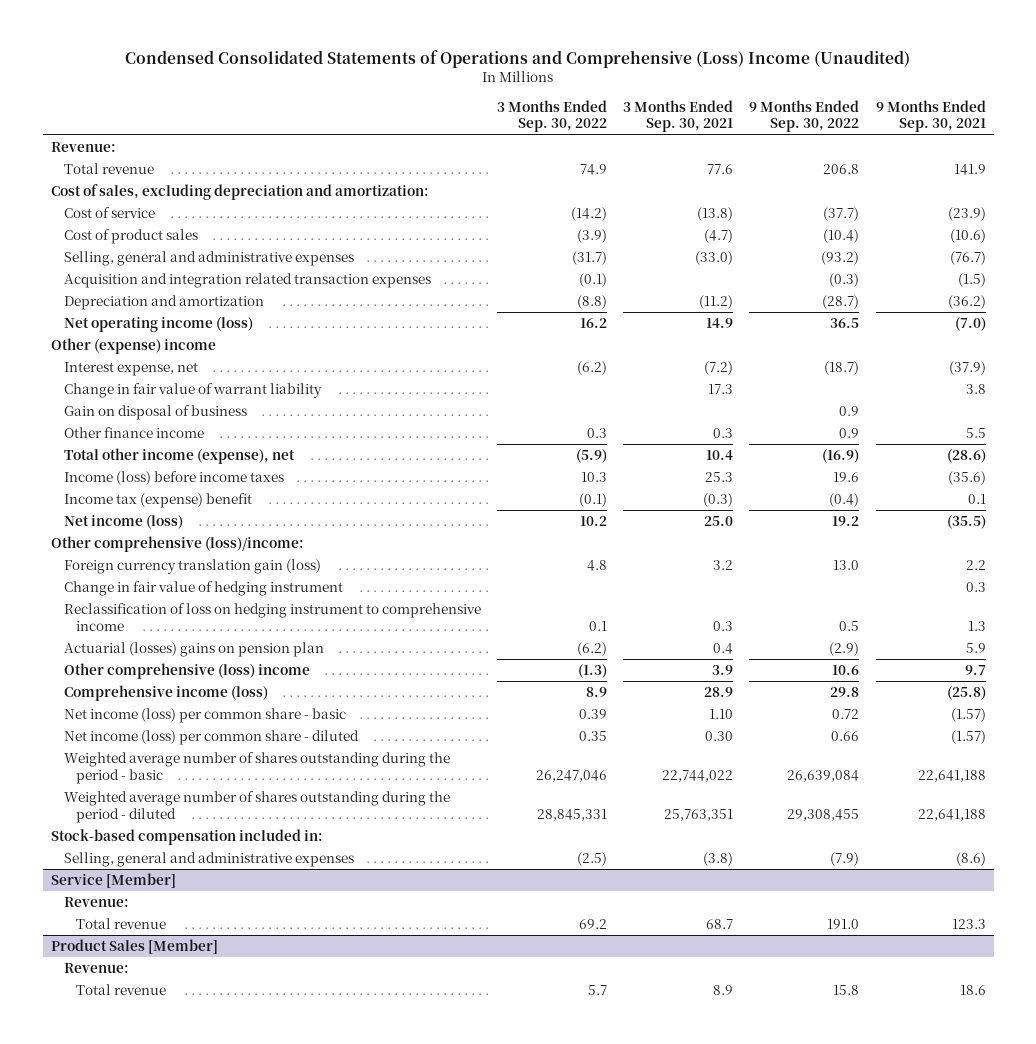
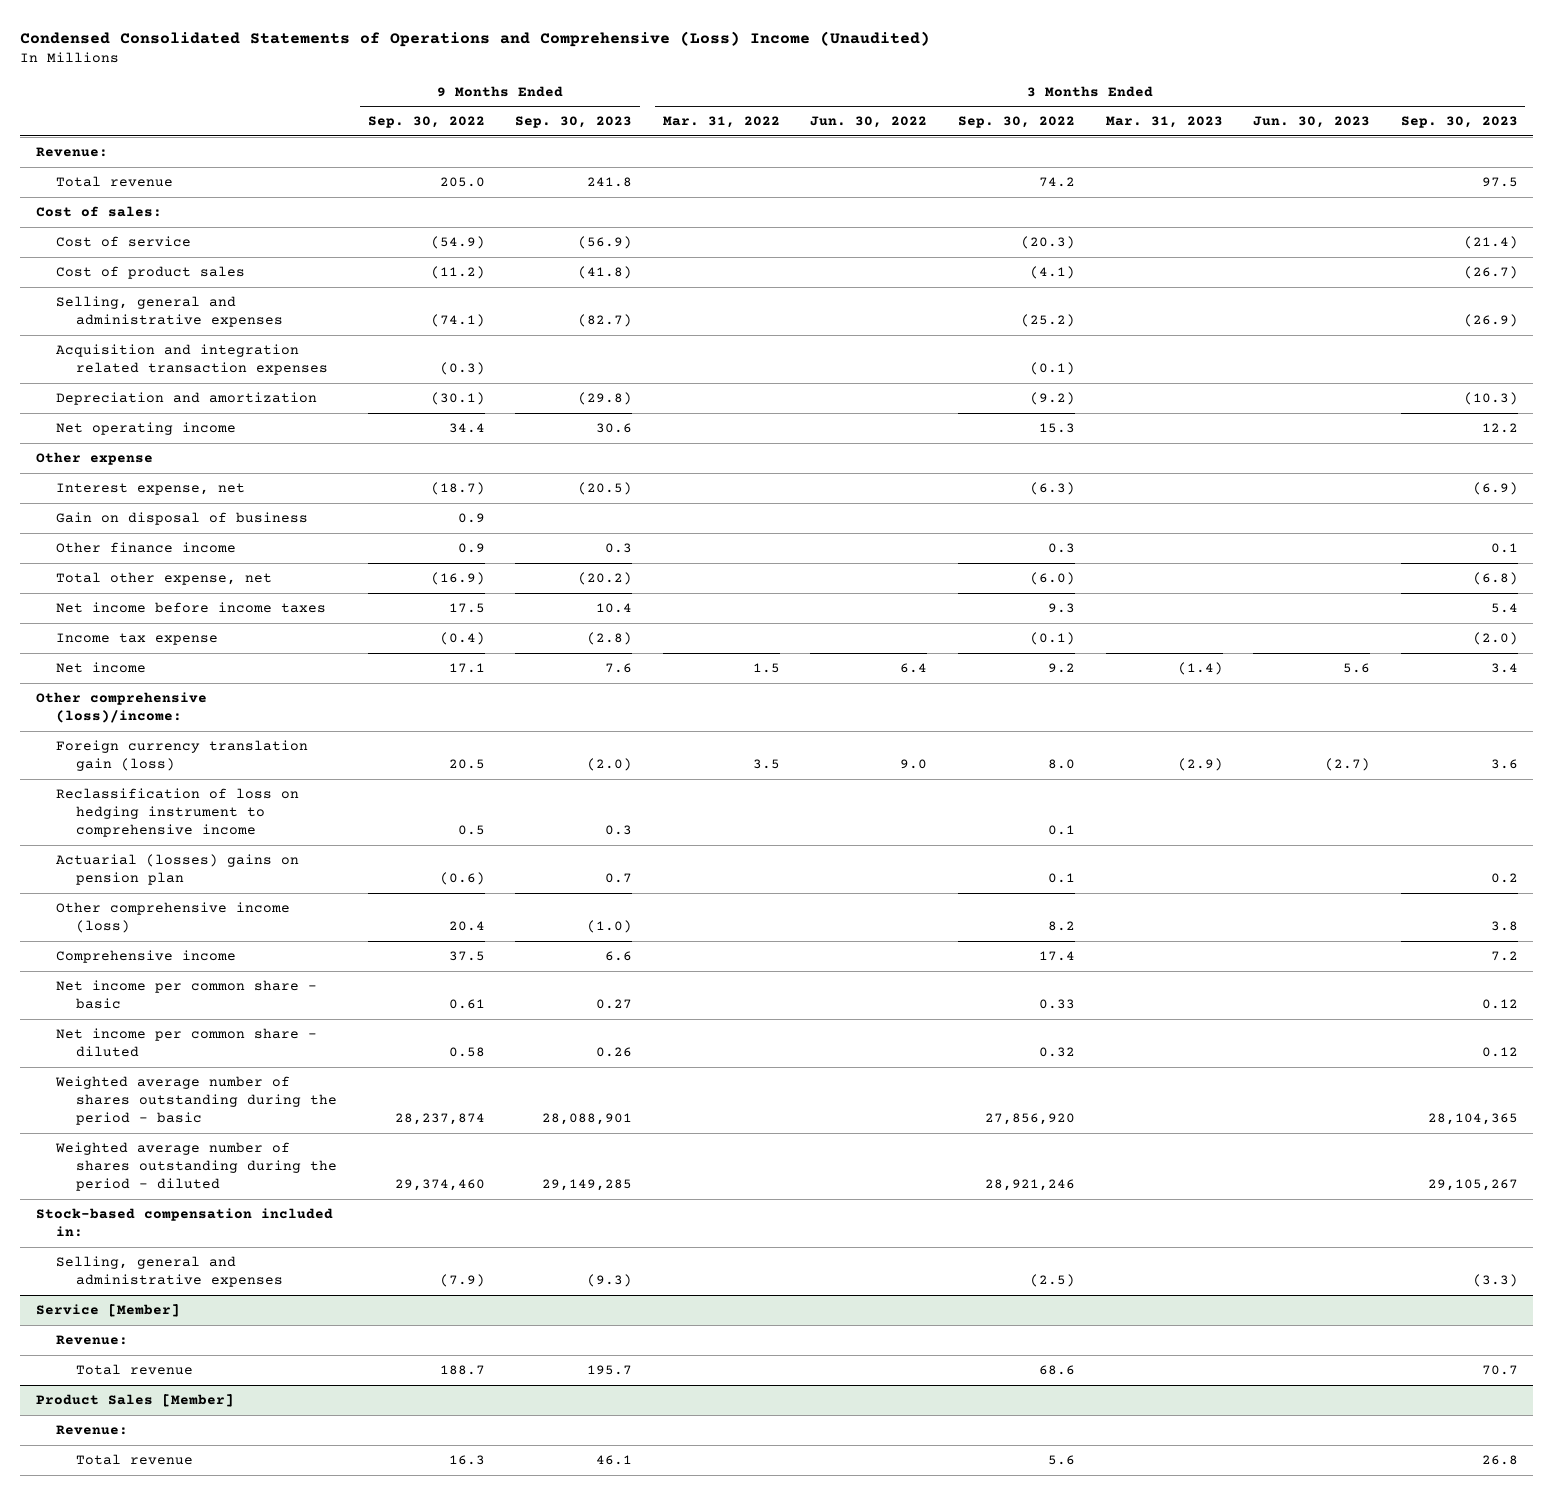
- | 3 Months Ended Sep. 30, 2022 | 3 Months Ended Sep. 30, 2021 | 9 Months Ended Sep. 30, 2022 | 9 Months Ended Sep. 30, 2021
+ | 9 Months Ended Sep. 30, 2022 | 9 Months Ended Sep. 30, 2023 | 3 Months Ended Mar. 31, 2022 | 3 Months Ended Jun. 30, 2022 | 3 Months Ended Sep. 30, 2022 | 3 Months Ended Mar. 31, 2023 | 3 Months Ended Jun. 30, 2023 | 3 Months Ended Sep. 30, 2023
- Total revenue | 74.9 | 77.6 | 206.8 | 141.9
- Cost of sales, excluding depreciation and amortization:
- Cost of service | (14.2) | (13.8) | (37.7) | (23.9)
- Cost of product sales | (3.9) | (4.7) | (10.4) | (10.6)
- Selling, general and administrative expenses | (31.7) | (33.0) | (93.2) | (76.7)
+ Total revenue | 205.0 | 241.8 | | | 74.2 | | | 97.5
+ Cost of sales:
+ Cost of service | (54.9) | (56.9) | | | (20.3) | | | (21.4)
+ Cost of product sales | (11.2) | (41.8) | | | (4.1) | | | (26.7)
+ Selling, general and administrative expenses | (74.1) | (82.7) | | | (25.2) | | | (26.9)
- Depreciation and amortization | (8.8) | (11.2) | (28.7) | (36.2)
- Net operating income (loss) | 16.2 | 14.9 | 36.5 | (7.0)
- Other (expense) income
- Interest expense, net | (6.2) | (7.2) | (18.7) | (37.9)
- Change in fair value of warrant liability | | 17.3 | | 3.8
+ Depreciation and amortization | (30.1) | (29.8) | | | (9.2) | | | (10.3)
+ Net operating income | 34.4 | 30.6 | | | 15.3 | | | 12.2
+ Other expense
+ Interest expense, net | (18.7) | (20.5) | | | (6.3) | | | (6.9)
- Total other income (expense), net | (5.9) | 10.4 | (16.9) | (28.6)
- Income (loss) before income taxes | 10.3 | 25.3 | 19.6 | (35.6)
- Income tax (expense) benefit | (0.1) | (0.3) | (0.4) | 0.1
- Net income (loss) | 10.2 | 25.0 | 19.2 | (35.5)
+ Total other expense, net | (16.9) | (20.2) | | | (6.0) | | | (6.8)
+ Net income before income taxes | 17.5 | 10.4 | | | 9.3 | | | 5.4
+ Income tax expense | (0.4) | (2.8) | | | (0.1) | | | (2.0)
+ Net income | 17.1 | 7.6 | 1.5 | 6.4 | 9.2 | (1.4) | 5.6 | 3.4
- Foreign currency translation gain (loss) | 4.8 | 3.2 | 13.0 | 2.2
- Change in fair value of hedging instrument | | | | 0.3
+ Foreign currency translation gain (loss) | 20.5 | (2.0) | 3.5 | 9.0 | 8.0 | (2.9) | (2.7) | 3.6
- Actuarial (losses) gains on pension plan | (6.2) | 0.4 | (2.9) | 5.9
- Other comprehensive (loss) income | (1.3) | 3.9 | 10.6 | 9.7
- Comprehensive income (loss) | 8.9 | 28.9 | 29.8 | (25.8)
- Net income (loss) per common share - basic | 0.39 | 1.10 | 0.72 | (1.57)
- Net income (loss) per common share - diluted | 0.35 | 0.30 | 0.66 | (1.57)
- Weighted average number of shares outstanding during the period - basic | 26,247,046 | 22,744,022 | 26,639,084 | 22,641,188
- Weighted average number of shares outstanding during the period - diluted | 28,845,331 | 25,763,351 | 29,308,455 | 22,641,188
+ Actuarial (losses) gains on pension plan | (0.6) | 0.7 | | | 0.1 | | | 0.2
+ Other comprehensive income (loss) | 20.4 | (1.0) | | | 8.2 | | | 3.8
+ Comprehensive income | 37.5 | 6.6 | | | 17.4 | | | 7.2
+ Net income per common share - basic | 0.61 | 0.27 | | | 0.33 | | | 0.12
+ Net income per common share - diluted | 0.58 | 0.26 | | | 0.32 | | | 0.12
+ Weighted average number of shares outstanding during the period - basic | 28,237,874 | 28,088,901 | | | 27,856,920 | | | 28,104,365
+ Weighted average number of shares outstanding during the period - diluted | 29,374,460 | 29,149,285 | | | 28,921,246 | | | 29,105,267
@ Service [Member]
- Total revenue | 69.2 | 68.7 | 191.0 | 123.3
+ Total revenue | 188.7 | 195.7 | | | 68.6 | | | 70.7
@ Product Sales [Member]
- Total revenue | 5.7 | 8.9 | 15.8 | 18.6
+ Total revenue | 16.3 | 46.1 | | | 5.6 | | | 26.8

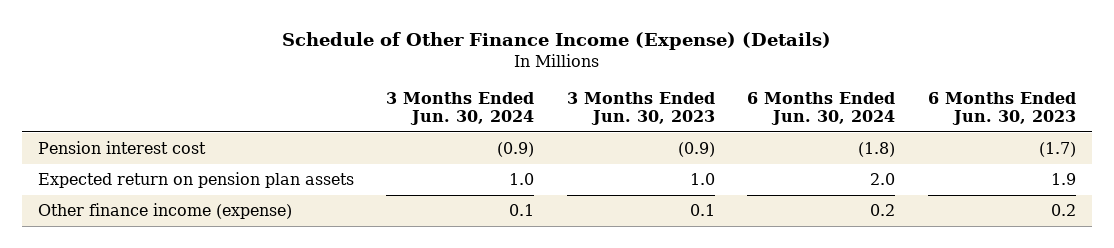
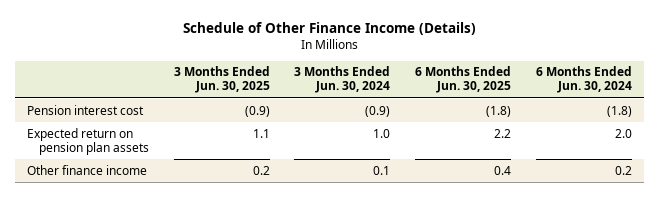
- Schedule of Other Finance Income (Expense) (Details)
+ Schedule of Other Finance Income (Details)
- | 3 Months Ended Jun. 30, 2024 | 3 Months Ended Jun. 30, 2023 | 6 Months Ended Jun. 30, 2024 | 6 Months Ended Jun. 30, 2023
+ | 3 Months Ended Jun. 30, 2025 | 3 Months Ended Jun. 30, 2024 | 6 Months Ended Jun. 30, 2025 | 6 Months Ended Jun. 30, 2024
- Other finance income (expense) | 0.1 | 0.1 | 0.2 | 0.2
+ Other finance income | 0.2 | 0.1 | 0.4 | 0.2

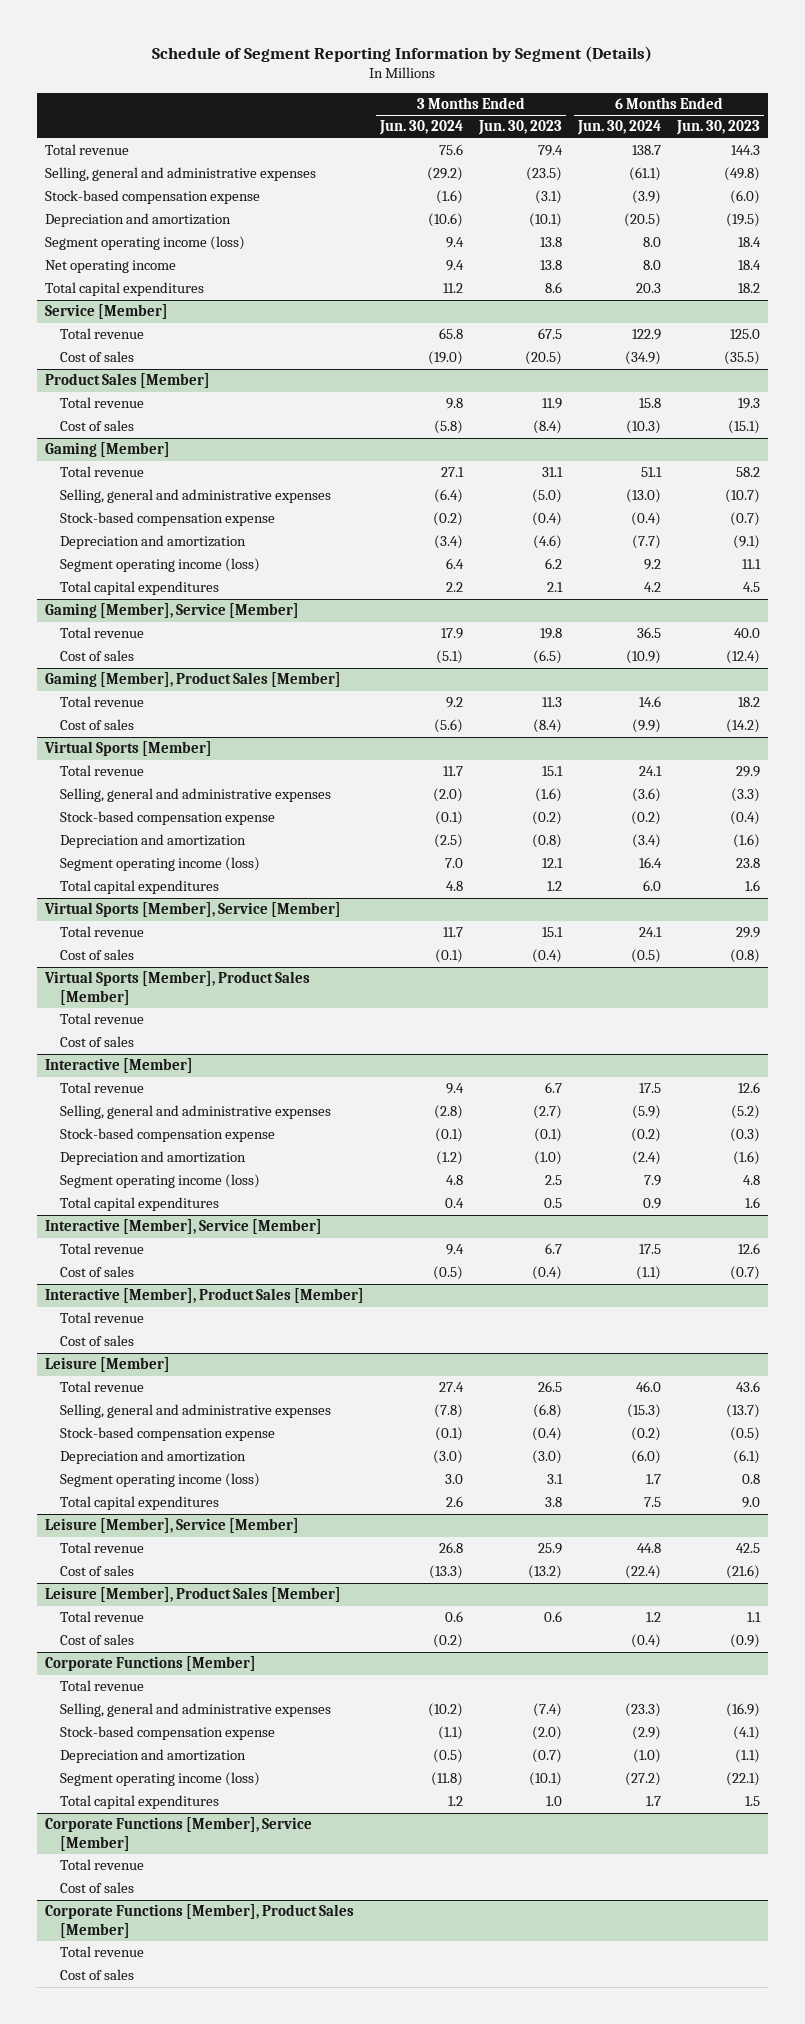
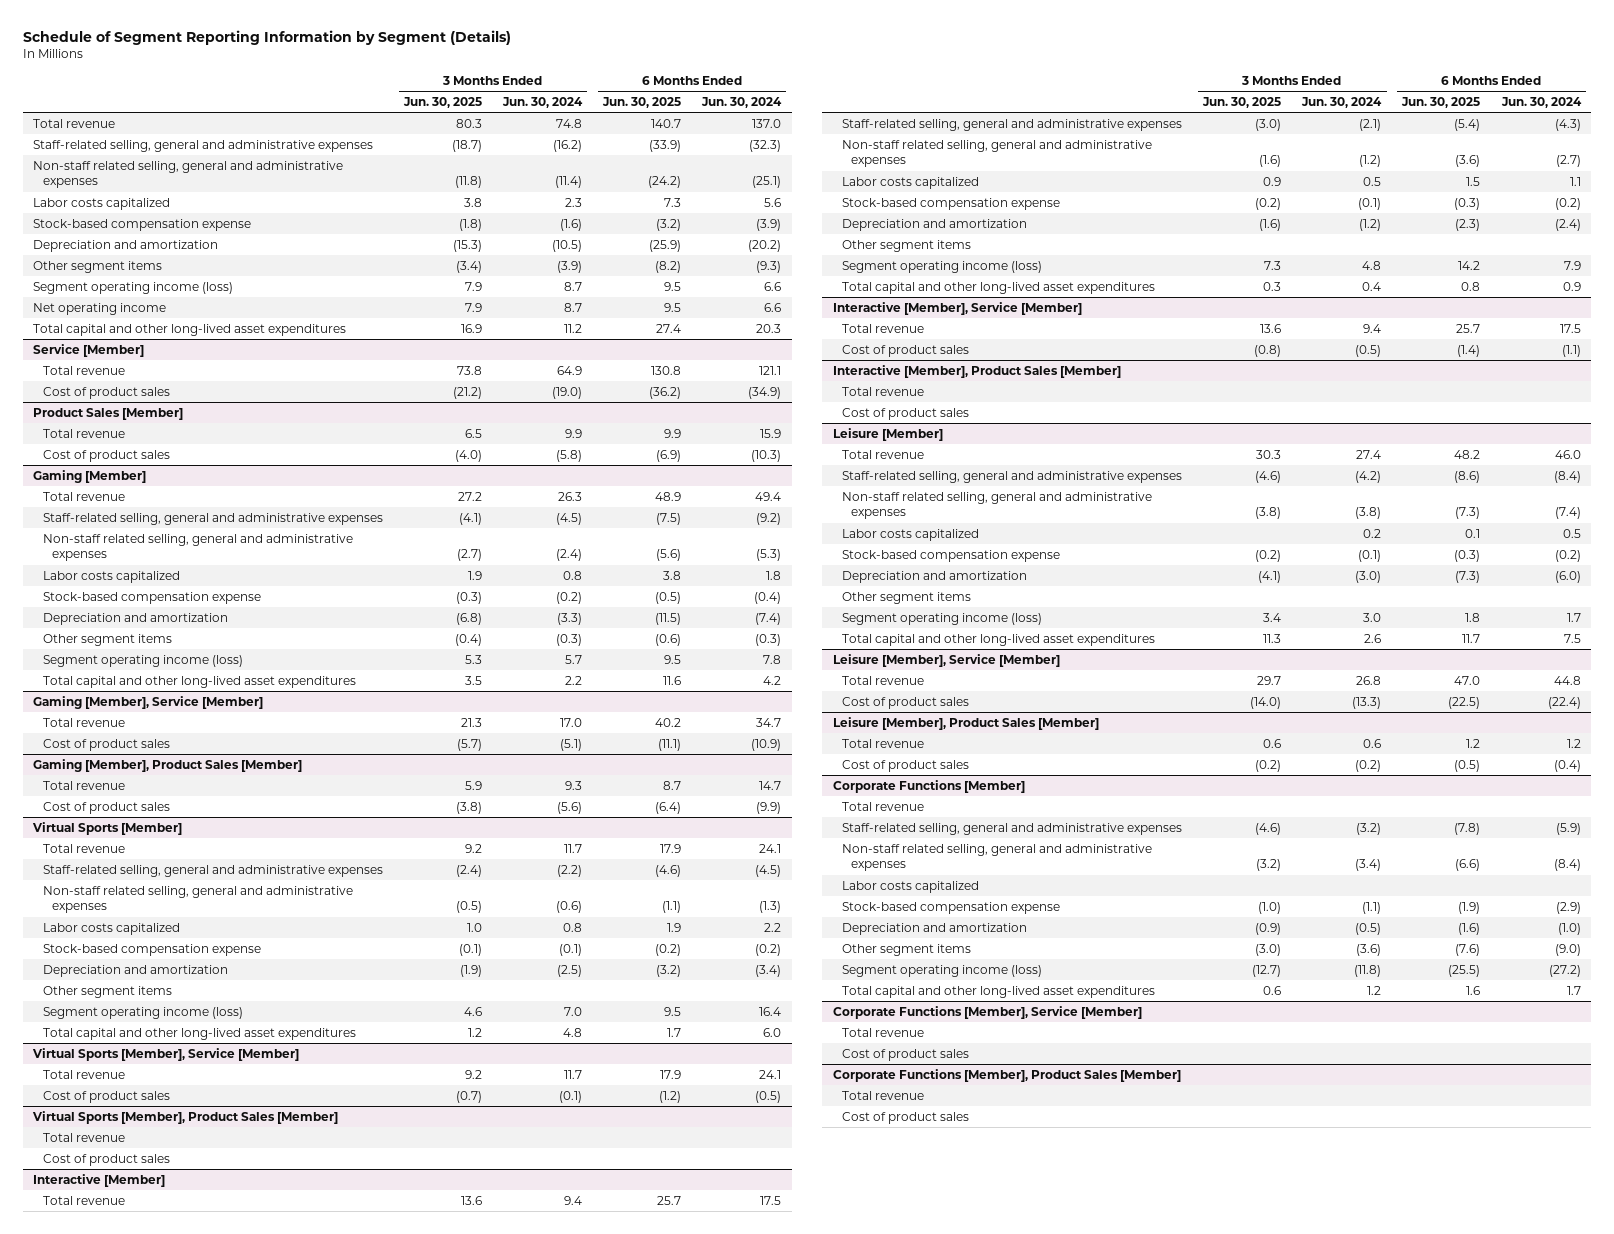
- | 3 Months Ended Jun. 30, 2024 | 3 Months Ended Jun. 30, 2023 | 6 Months Ended Jun. 30, 2024 | 6 Months Ended Jun. 30, 2023
+ | 3 Months Ended Jun. 30, 2025 | 3 Months Ended Jun. 30, 2024 | 6 Months Ended Jun. 30, 2025 | 6 Months Ended Jun. 30, 2024
- Total revenue | 75.6 | 79.4 | 138.7 | 144.3
- Selling, general and administrative expenses | (29.2) | (23.5) | (61.1) | (49.8)
+ Total revenue | 80.3 | 74.8 | 140.7 | 137.0
+ Staff-related selling, general and administrative expenses | (18.7) | (16.2) | (33.9) | (32.3)
+ Non-staff related selling, general and administrative expenses | (11.8) | (11.4) | (24.2) | (25.1)
+ Labor costs capitalized | 3.8 | 2.3 | 7.3 | 5.6
- Depreciation and amortization | (10.6) | (10.1) | (20.5) | (19.5)
- Segment operating income (loss) | 9.4 | 13.8 | 8.0 | 18.4
- Net operating income | 9.4 | 13.8 | 8.0 | 18.4
- Total capital expenditures | 11.2 | 8.6 | 20.3 | 18.2
+ Depreciation and amortization | (15.3) | (10.5) | (25.9) | (20.2)
+ Other segment items | (3.4) | (3.9) | (8.2) | (9.3)
+ Segment operating income (loss) | 7.9 | 8.7 | 9.5 | 6.6
+ Net operating income | 7.9 | 8.7 | 9.5 | 6.6
+ Total capital and other long-lived asset expenditures | 16.9 | 11.2 | 27.4 | 20.3
@ Service [Member]
- Total revenue | 65.8 | 67.5 | 122.9 | 125.0
- Cost of sales | (19.0) | (20.5) | (34.9) | (35.5)
+ Total revenue | 73.8 | 64.9 | 130.8 | 121.1
+ Cost of product sales | (21.2) | (19.0) | (36.2) | (34.9)
@ Product Sales [Member]
- Total revenue | 9.8 | 11.9 | 15.8 | 19.3
- Cost of sales | (5.8) | (8.4) | (10.3) | (15.1)
+ Total revenue | 6.5 | 9.9 | 9.9 | 15.9
+ Cost of product sales | (4.0) | (5.8) | (6.9) | (10.3)
@ Gaming [Member]
- Total revenue | 27.1 | 31.1 | 51.1 | 58.2
- Selling, general and administrative expenses | (6.4) | (5.0) | (13.0) | (10.7)
+ Total revenue | 27.2 | 26.3 | 48.9 | 49.4
+ Staff-related selling, general and administrative expenses | (4.1) | (4.5) | (7.5) | (9.2)
+ Non-staff related selling, general and administrative expenses | (2.7) | (2.4) | (5.6) | (5.3)
+ Labor costs capitalized | 1.9 | 0.8 | 3.8 | 1.8
- Depreciation and amortization | (3.4) | (4.6) | (7.7) | (9.1)
- Segment operating income (loss) | 6.4 | 6.2 | 9.2 | 11.1
- Total capital expenditures | 2.2 | 2.1 | 4.2 | 4.5
+ Depreciation and amortization | (6.8) | (3.3) | (11.5) | (7.4)
+ Other segment items | (0.4) | (0.3) | (0.6) | (0.3)
+ Segment operating income (loss) | 5.3 | 5.7 | 9.5 | 7.8
+ Total capital and other long-lived asset expenditures | 3.5 | 2.2 | 11.6 | 4.2
@ Gaming [Member], Service [Member]
- Total revenue | 17.9 | 19.8 | 36.5 | 40.0
- Cost of sales | (5.1) | (6.5) | (10.9) | (12.4)
+ Total revenue | 21.3 | 17.0 | 40.2 | 34.7
+ Cost of product sales | (5.7) | (5.1) | (11.1) | (10.9)
@ Gaming [Member], Product Sales [Member]
- Total revenue | 9.2 | 11.3 | 14.6 | 18.2
- Cost of sales | (5.6) | (8.4) | (9.9) | (14.2)
+ Total revenue | 5.9 | 9.3 | 8.7 | 14.7
+ Cost of product sales | (3.8) | (5.6) | (6.4) | (9.9)
@ Virtual Sports [Member]
- Selling, general and administrative expenses | (2.0) | (1.6) | (3.6) | (3.3)
+ Staff-related selling, general and administrative expenses | (2.4) | (2.2) | (4.6) | (4.5)
+ Non-staff related selling, general and administrative expenses | (0.5) | (0.6) | (1.1) | (1.3)
+ Labor costs capitalized | 1.0 | 0.8 | 1.9 | 2.2
+ Other segment items
- Total capital expenditures | 4.8 | 1.2 | 6.0 | 1.6
+ Total capital and other long-lived asset expenditures | 1.2 | 4.8 | 1.7 | 6.0
@ Virtual Sports [Member], Service [Member]
- Cost of sales | (0.1) | (0.4) | (0.5) | (0.8)
+ Cost of product sales | (0.7) | (0.1) | (1.2) | (0.5)
@ Virtual Sports [Member], Product Sales [Member]
- Cost of sales
+ Cost of product sales
@ Interactive [Member]
- Selling, general and administrative expenses | (2.8) | (2.7) | (5.9) | (5.2)
+ Staff-related selling, general and administrative expenses | (3.0) | (2.1) | (5.4) | (4.3)
+ Non-staff related selling, general and administrative expenses | (1.6) | (1.2) | (3.6) | (2.7)
+ Labor costs capitalized | 0.9 | 0.5 | 1.5 | 1.1
+ Other segment items
- Total capital expenditures | 0.4 | 0.5 | 0.9 | 1.6
+ Total capital and other long-lived asset expenditures | 0.3 | 0.4 | 0.8 | 0.9
@ Interactive [Member], Service [Member]
- Cost of sales | (0.5) | (0.4) | (1.1) | (0.7)
+ Cost of product sales | (0.8) | (0.5) | (1.4) | (1.1)
@ Interactive [Member], Product Sales [Member]
- Cost of sales
+ Cost of product sales
@ Leisure [Member]
- Selling, general and administrative expenses | (7.8) | (6.8) | (15.3) | (13.7)
+ Staff-related selling, general and administrative expenses | (4.6) | (4.2) | (8.6) | (8.4)
+ Non-staff related selling, general and administrative expenses | (3.8) | (3.8) | (7.3) | (7.4)
+ Labor costs capitalized | | 0.2 | 0.1 | 0.5
+ Other segment items
- Total capital expenditures | 2.6 | 3.8 | 7.5 | 9.0
+ Total capital and other long-lived asset expenditures | 11.3 | 2.6 | 11.7 | 7.5
@ Leisure [Member], Service [Member]
- Cost of sales | (13.3) | (13.2) | (22.4) | (21.6)
+ Cost of product sales | (14.0) | (13.3) | (22.5) | (22.4)
@ Leisure [Member], Product Sales [Member]
- Cost of sales | (0.2) | | (0.4) | (0.9)
+ Cost of product sales | (0.2) | (0.2) | (0.5) | (0.4)
@ Corporate Functions [Member]
- Selling, general and administrative expenses | (10.2) | (7.4) | (23.3) | (16.9)
+ Staff-related selling, general and administrative expenses | (4.6) | (3.2) | (7.8) | (5.9)
+ Non-staff related selling, general and administrative expenses | (3.2) | (3.4) | (6.6) | (8.4)
+ Labor costs capitalized
+ Other segment items | (3.0) | (3.6) | (7.6) | (9.0)
- Total capital expenditures | 1.2 | 1.0 | 1.7 | 1.5
+ Total capital and other long-lived asset expenditures | 0.6 | 1.2 | 1.6 | 1.7
@ Corporate Functions [Member], Service [Member]
- Cost of sales
+ Cost of product sales
@ Corporate Functions [Member], Product Sales [Member]
- Cost of sales
+ Cost of product sales

